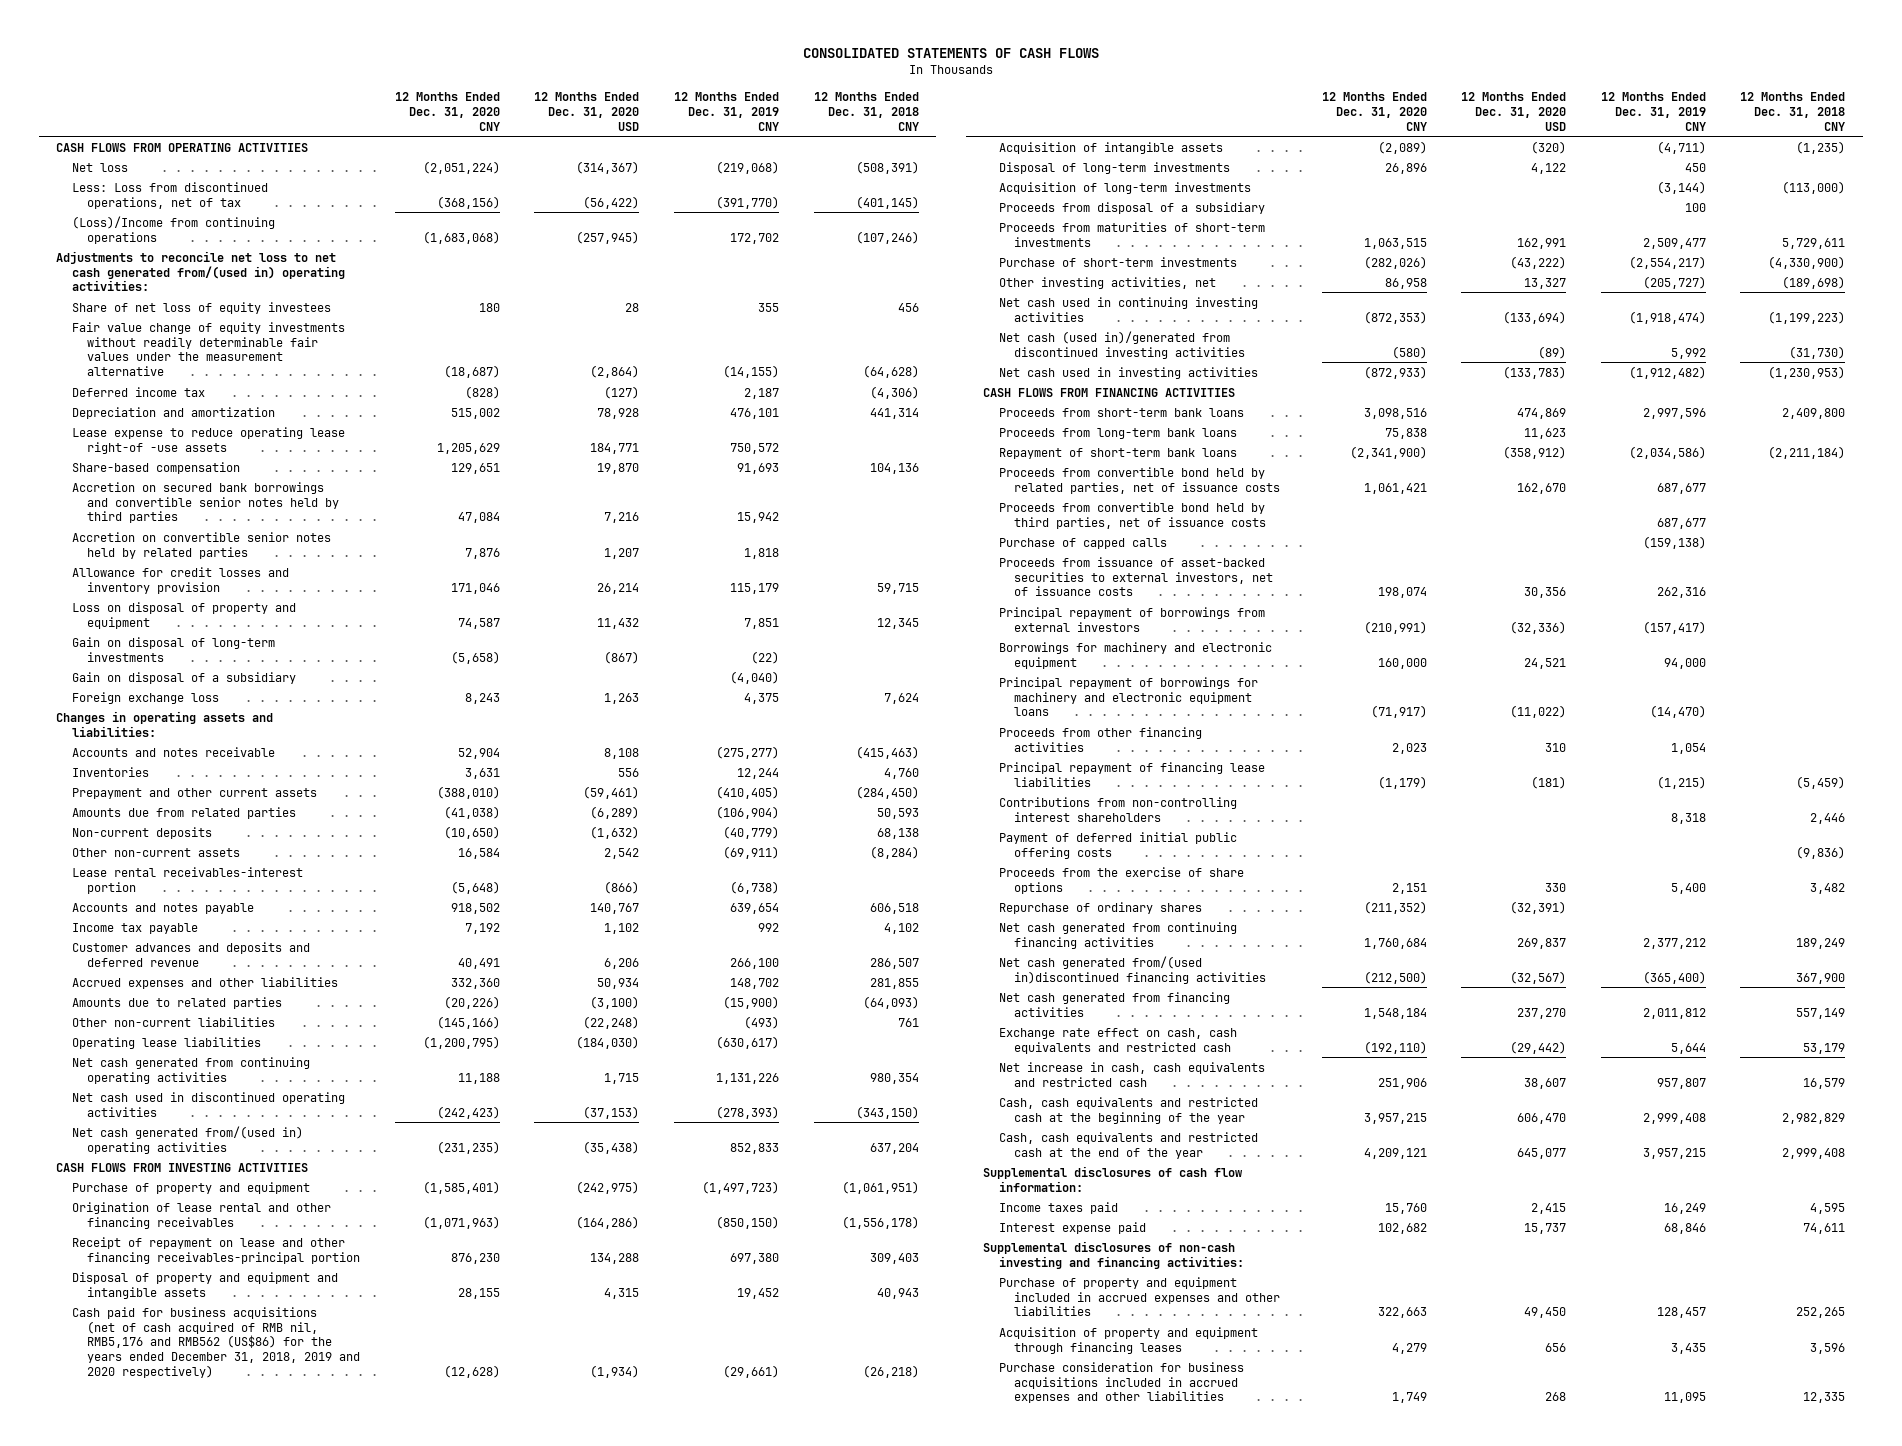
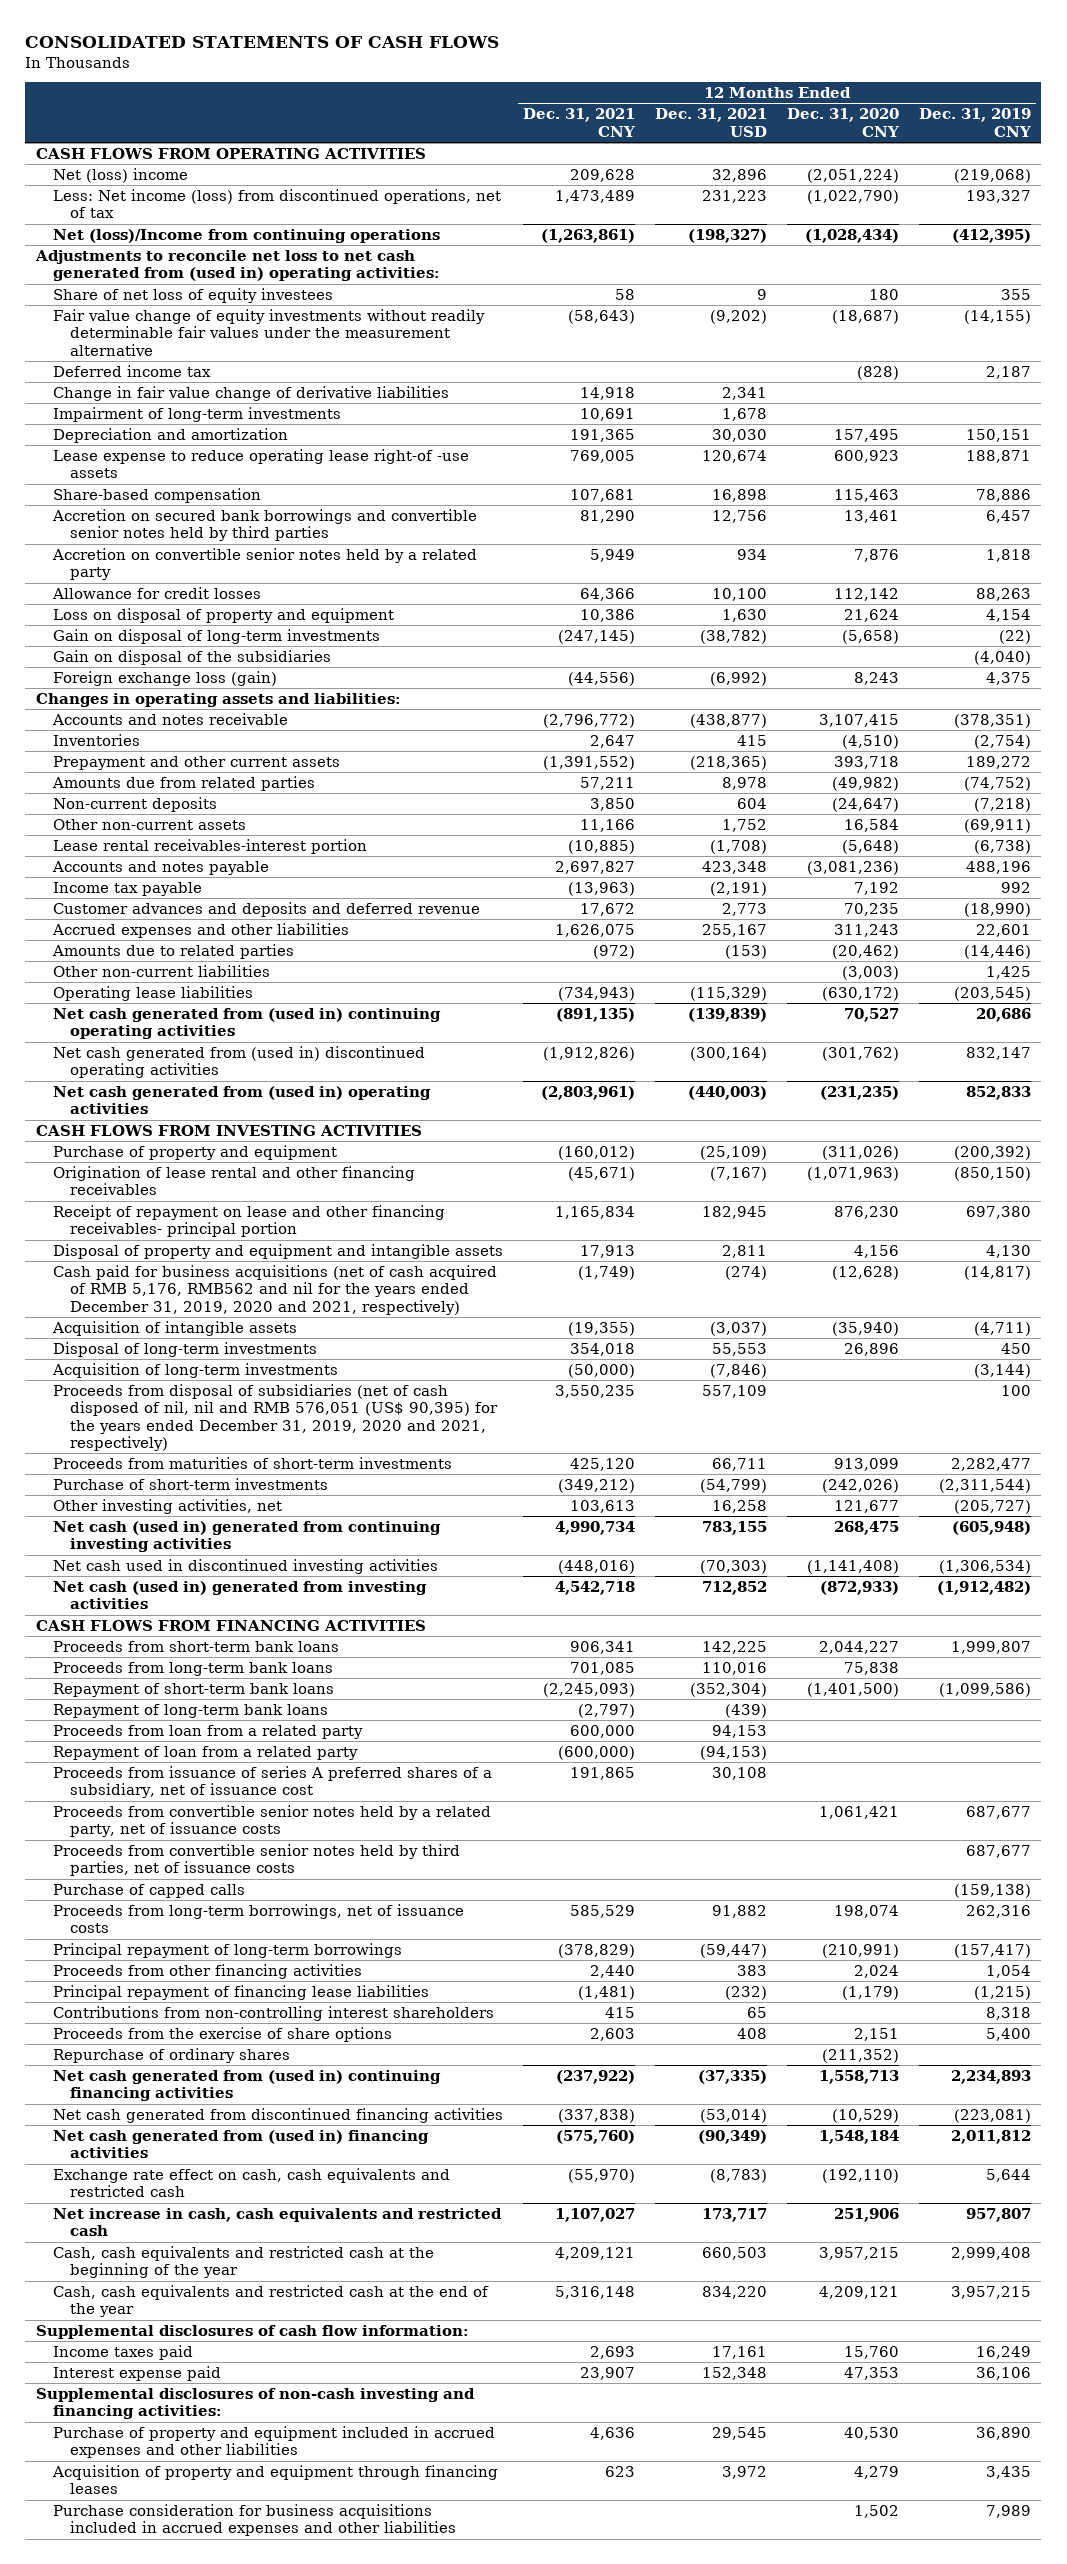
- | 12 Months Ended Dec. 31, 2020 CNY | 12 Months Ended Dec. 31, 2020 USD | 12 Months Ended Dec. 31, 2019 CNY | 12 Months Ended Dec. 31, 2018 CNY
+ | 12 Months Ended Dec. 31, 2021 CNY | 12 Months Ended Dec. 31, 2021 USD | 12 Months Ended Dec. 31, 2020 CNY | 12 Months Ended Dec. 31, 2019 CNY
- Net loss | (2,051,224) | (314,367) | (219,068) | (508,391)
- Less: Loss from discontinued operations, net of tax | (368,156) | (56,422) | (391,770) | (401,145)
- (Loss)/Income from continuing operations | (1,683,068) | (257,945) | 172,702 | (107,246)
- Adjustments to reconcile net loss to net cash generated from/(used in) operating activities:
+ Net (loss) income | 209,628 | 32,896 | (2,051,224) | (219,068)
+ Less: Net income (loss) from discontinued operations, net of tax | 1,473,489 | 231,223 | (1,022,790) | 193,327
+ Net (loss)/Income from continuing operations | (1,263,861) | (198,327) | (1,028,434) | (412,395)
+ Adjustments to reconcile net loss to net cash generated from (used in) operating activities:
- Depreciation and amortization | 515,002 | 78,928 | 476,101 | 441,314
- Lease expense to reduce operating lease right-of -use assets | 1,205,629 | 184,771 | 750,572 |
- Share-based compensation | 129,651 | 19,870 | 91,693 | 104,136
- Accretion on secured bank borrowings and convertible senior notes held by third parties | 47,084 | 7,216 | 15,942 |
- Accretion on convertible senior notes held by related parties | 7,876 | 1,207 | 1,818 |
- Allowance for credit losses and inventory provision | 171,046 | 26,214 | 115,179 | 59,715
- Loss on disposal of property and equipment | 74,587 | 11,432 | 7,851 | 12,345
+ Change in fair value change of derivative liabilities | 14,918 | 2,341 | |
+ Impairment of long-term investments | 10,691 | 1,678 | |
+ Depreciation and amortization | 191,365 | 30,030 | 157,495 | 150,151
+ Lease expense to reduce operating lease right-of -use assets | 769,005 | 120,674 | 600,923 | 188,871
+ Share-based compensation | 107,681 | 16,898 | 115,463 | 78,886
+ Accretion on secured bank borrowings and convertible senior notes held by third parties | 81,290 | 12,756 | 13,461 | 6,457
+ Accretion on convertible senior notes held by a related party | 5,949 | 934 | 7,876 | 1,818
+ Allowance for credit losses | 64,366 | 10,100 | 112,142 | 88,263
+ Loss on disposal of property and equipment | 10,386 | 1,630 | 21,624 | 4,154
- Gain on disposal of a subsidiary | | | (4,040) |
- Foreign exchange loss | 8,243 | 1,263 | 4,375 | 7,624
+ Gain on disposal of the subsidiaries | | | | (4,040)
+ Foreign exchange loss (gain) | (44,556) | (6,992) | 8,243 | 4,375
- Accounts and notes receivable | 52,904 | 8,108 | (275,277) | (415,463)
- Inventories | 3,631 | 556 | 12,244 | 4,760
- Prepayment and other current assets | (388,010) | (59,461) | (410,405) | (284,450)
- Amounts due from related parties | (41,038) | (6,289) | (106,904) | 50,593
- Non-current deposits | (10,650) | (1,632) | (40,779) | 68,138
+ Accounts and notes receivable | (2,796,772) | (438,877) | 3,107,415 | (378,351)
+ Inventories | 2,647 | 415 | (4,510) | (2,754)
+ Prepayment and other current assets | (1,391,552) | (218,365) | 393,718 | 189,272
+ Amounts due from related parties | 57,211 | 8,978 | (49,982) | (74,752)
+ Non-current deposits | 3,850 | 604 | (24,647) | (7,218)
- Accounts and notes payable | 918,502 | 140,767 | 639,654 | 606,518
+ Accounts and notes payable | 2,697,827 | 423,348 | (3,081,236) | 488,196
- Customer advances and deposits and deferred revenue | 40,491 | 6,206 | 266,100 | 286,507
- Accrued expenses and other liabilities | 332,360 | 50,934 | 148,702 | 281,855
- Amounts due to related parties | (20,226) | (3,100) | (15,900) | (64,093)
- Other non-current liabilities | (145,166) | (22,248) | (493) | 761
- Operating lease liabilities | (1,200,795) | (184,030) | (630,617) |
- Net cash generated from continuing operating activities | 11,188 | 1,715 | 1,131,226 | 980,354
- Net cash used in discontinued operating activities | (242,423) | (37,153) | (278,393) | (343,150)
- Net cash generated from/(used in) operating activities | (231,235) | (35,438) | 852,833 | 637,204
+ Customer advances and deposits and deferred revenue | 17,672 | 2,773 | 70,235 | (18,990)
+ Accrued expenses and other liabilities | 1,626,075 | 255,167 | 311,243 | 22,601
+ Amounts due to related parties | (972) | (153) | (20,462) | (14,446)
+ Other non-current liabilities | | | (3,003) | 1,425
+ Operating lease liabilities | (734,943) | (115,329) | (630,172) | (203,545)
+ Net cash generated from (used in) continuing operating activities | (891,135) | (139,839) | 70,527 | 20,686
+ Net cash generated from (used in) discontinued operating activities | (1,912,826) | (300,164) | (301,762) | 832,147
+ Net cash generated from (used in) operating activities | (2,803,961) | (440,003) | (231,235) | 852,833
- Purchase of property and equipment | (1,585,401) | (242,975) | (1,497,723) | (1,061,951)
+ Purchase of property and equipment | (160,012) | (25,109) | (311,026) | (200,392)
- Receipt of repayment on lease and other financing receivables-principal portion | 876,230 | 134,288 | 697,380 | 309,403
- Disposal of property and equipment and intangible assets | 28,155 | 4,315 | 19,452 | 40,943
- Cash paid for business acquisitions (net of cash acquired of RMB nil, RMB5,176 and RMB562 (US$86) for the years ended December 31, 2018, 2019 and 2020 respectively) | (12,628) | (1,934) | (29,661) | (26,218)
- Acquisition of intangible assets | (2,089) | (320) | (4,711) | (1,235)
+ Receipt of repayment on lease and other financing receivables- principal portion | 1,165,834 | 182,945 | 876,230 | 697,380
+ Disposal of property and equipment and intangible assets | 17,913 | 2,811 | 4,156 | 4,130
+ Cash paid for business acquisitions (net of cash acquired of RMB 5,176, RMB562 and nil for the years ended December 31, 2019, 2020 and 2021, respectively) | (1,749) | (274) | (12,628) | (14,817)
+ Acquisition of intangible assets | (19,355) | (3,037) | (35,940) | (4,711)
- Proceeds from disposal of a subsidiary | | | 100 |
- Proceeds from maturities of short-term investments | 1,063,515 | 162,991 | 2,509,477 | 5,729,611
- Purchase of short-term investments | (282,026) | (43,222) | (2,554,217) | (4,330,900)
- Other investing activities, net | 86,958 | 13,327 | (205,727) | (189,698)
- Net cash used in continuing investing activities | (872,353) | (133,694) | (1,918,474) | (1,199,223)
- Net cash (used in)/generated from discontinued investing activities | (580) | (89) | 5,992 | (31,730)
- Net cash used in investing activities | (872,933) | (133,783) | (1,912,482) | (1,230,953)
+ Proceeds from disposal of subsidiaries (net of cash disposed of nil, nil and RMB 576,051 (US$ 90,395) for the years ended December 31, 2019, 2020 and 2021, respectively) | 3,550,235 | 557,109 | | 100
+ Proceeds from maturities of short-term investments | 425,120 | 66,711 | 913,099 | 2,282,477
+ Purchase of short-term investments | (349,212) | (54,799) | (242,026) | (2,311,544)
+ Other investing activities, net | 103,613 | 16,258 | 121,677 | (205,727)
+ Net cash (used in) generated from continuing investing activities | 4,990,734 | 783,155 | 268,475 | (605,948)
+ Net cash used in discontinued investing activities | (448,016) | (70,303) | (1,141,408) | (1,306,534)
+ Net cash (used in) generated from investing activities | 4,542,718 | 712,852 | (872,933) | (1,912,482)
- Proceeds from short-term bank loans | 3,098,516 | 474,869 | 2,997,596 | 2,409,800
+ Proceeds from short-term bank loans | 906,341 | 142,225 | 2,044,227 | 1,999,807
- Repayment of short-term bank loans | (2,341,900) | (358,912) | (2,034,586) | (2,211,184)
- Proceeds from convertible bond held by related parties, net of issuance costs | 1,061,421 | 162,670 | 687,677 |
- Proceeds from convertible bond held by third parties, net of issuance costs | | | 687,677 |
+ Repayment of short-term bank loans | (2,245,093) | (352,304) | (1,401,500) | (1,099,586)
+ Repayment of long-term bank loans | (2,797) | (439) | |
+ Proceeds from loan from a related party | 600,000 | 94,153 | |
+ Repayment of loan from a related party | (600,000) | (94,153) | |
+ Proceeds from issuance of series A preferred shares of a subsidiary, net of issuance cost | 191,865 | 30,108 | |
+ Proceeds from convertible senior notes held by a related party, net of issuance costs | | | 1,061,421 | 687,677
+ Proceeds from convertible senior notes held by third parties, net of issuance costs | | | | 687,677
- Proceeds from issuance of asset-backed securities to external investors, net of issuance costs | 198,074 | 30,356 | 262,316 |
- Principal repayment of borrowings from external investors | (210,991) | (32,336) | (157,417) |
- Borrowings for machinery and electronic equipment | 160,000 | 24,521 | 94,000 |
- Principal repayment of borrowings for machinery and electronic equipment loans | (71,917) | (11,022) | (14,470) |
- Proceeds from other financing activities | 2,023 | 310 | 1,054 |
+ Proceeds from long-term borrowings, net of issuance costs | 585,529 | 91,882 | 198,074 | 262,316
+ Principal repayment of long-term borrowings | (378,829) | (59,447) | (210,991) | (157,417)
+ Proceeds from other financing activities | 2,440 | 383 | 2,024 | 1,054
- Payment of deferred initial public offering costs | | | | (9,836)
- Net cash generated from continuing financing activities | 1,760,684 | 269,837 | 2,377,212 | 189,249
- Net cash generated from/(used in)discontinued financing activities | (212,500) | (32,567) | (365,400) | 367,900
- Net cash generated from financing activities | 1,548,184 | 237,270 | 2,011,812 | 557,149
+ Net cash generated from (used in) continuing financing activities | (237,922) | (37,335) | 1,558,713 | 2,234,893
+ Net cash generated from discontinued financing activities | (337,838) | (53,014) | (10,529) | (223,081)
+ Net cash generated from (used in) financing activities | (575,760) | (90,349) | 1,548,184 | 2,011,812
- Interest expense paid | 102,682 | 15,737 | 68,846 | 74,611
+ Interest expense paid | 23,907 | 152,348 | 47,353 | 36,106
- Purchase of property and equipment included in accrued expenses and other liabilities | 322,663 | 49,450 | 128,457 | 252,265
+ Purchase of property and equipment included in accrued expenses and other liabilities | 4,636 | 29,545 | 40,530 | 36,890
- Purchase consideration for business acquisitions included in accrued expenses and other liabilities | 1,749 | 268 | 11,095 | 12,335
+ Purchase consideration for business acquisitions included in accrued expenses and other liabilities | | | 1,502 | 7,989

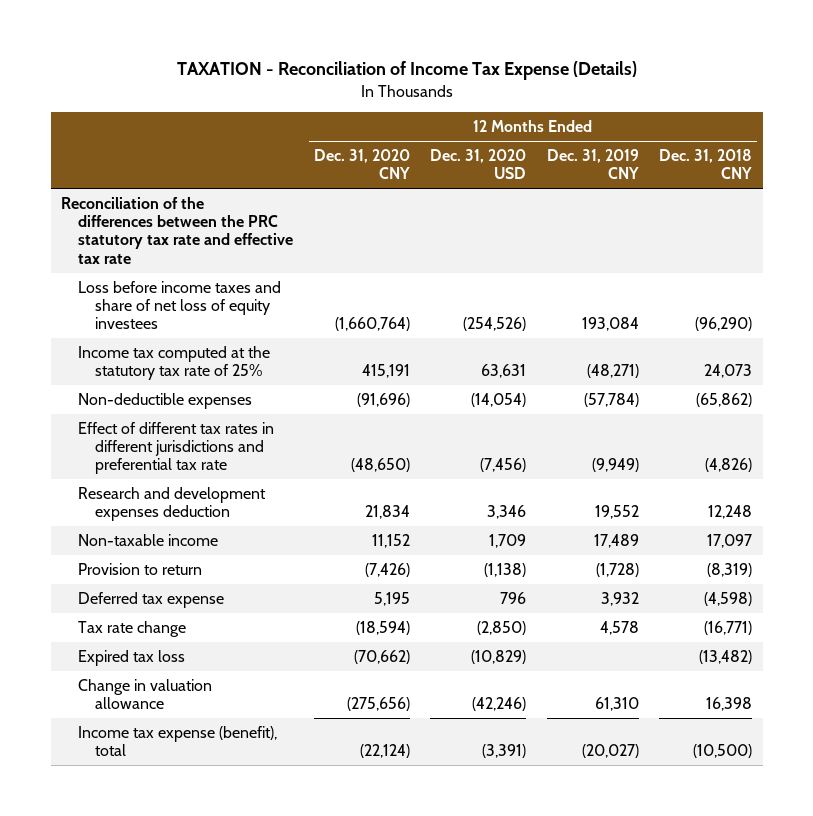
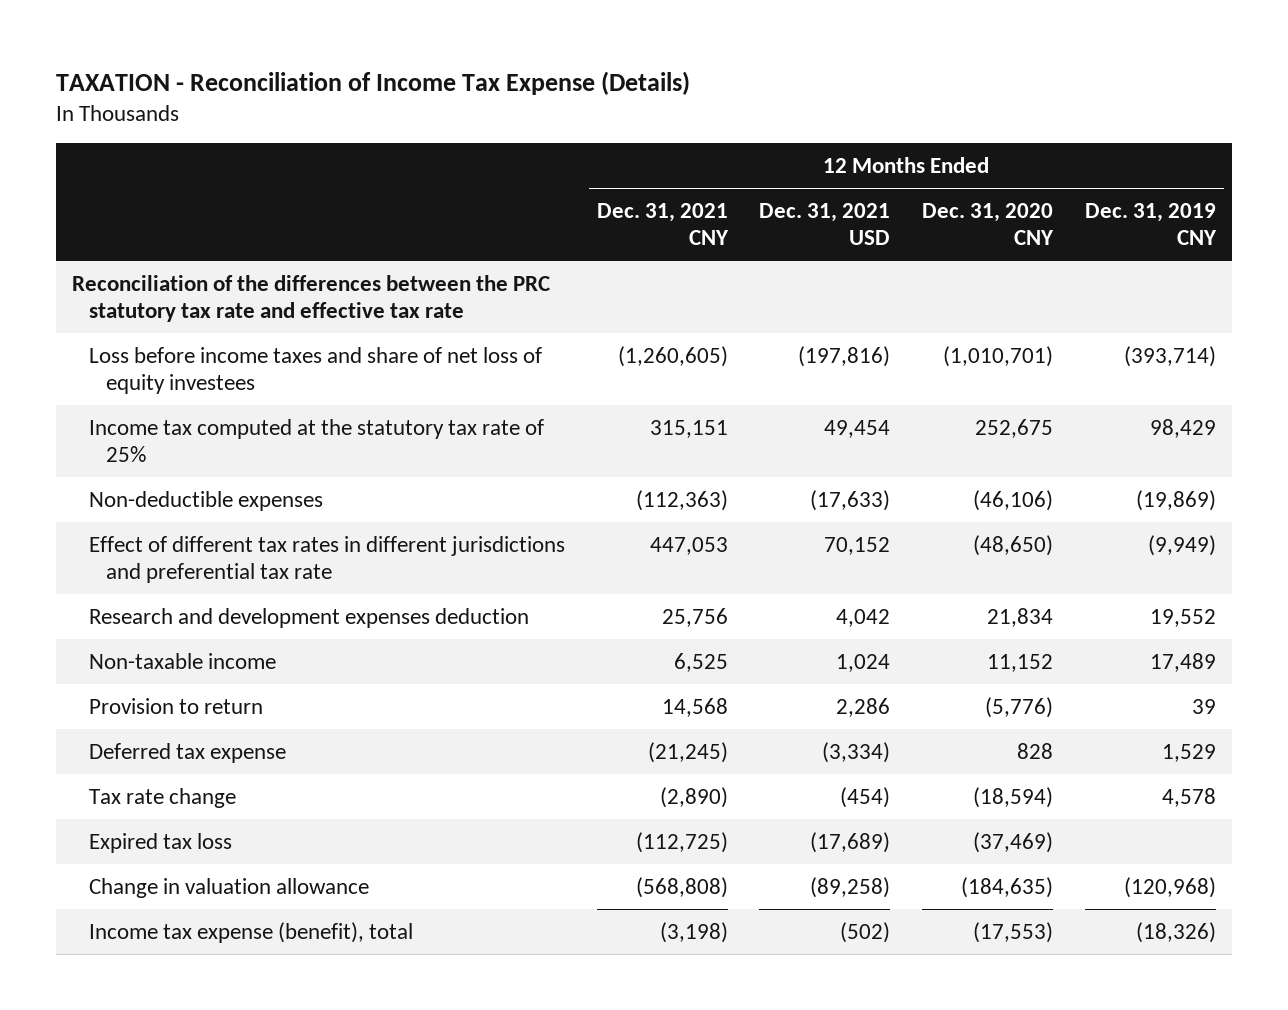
- | 12 Months Ended Dec. 31, 2020 CNY | 12 Months Ended Dec. 31, 2020 USD | 12 Months Ended Dec. 31, 2019 CNY | 12 Months Ended Dec. 31, 2018 CNY
+ | 12 Months Ended Dec. 31, 2021 CNY | 12 Months Ended Dec. 31, 2021 USD | 12 Months Ended Dec. 31, 2020 CNY | 12 Months Ended Dec. 31, 2019 CNY
- Loss before income taxes and share of net loss of equity investees | (1,660,764) | (254,526) | 193,084 | (96,290)
- Income tax computed at the statutory tax rate of 25% | 415,191 | 63,631 | (48,271) | 24,073
- Non-deductible expenses | (91,696) | (14,054) | (57,784) | (65,862)
+ Loss before income taxes and share of net loss of equity investees | (1,260,605) | (197,816) | (1,010,701) | (393,714)
+ Income tax computed at the statutory tax rate of 25% | 315,151 | 49,454 | 252,675 | 98,429
+ Non-deductible expenses | (112,363) | (17,633) | (46,106) | (19,869)
- Provision to return | (7,426) | (1,138) | (1,728) | (8,319)
- Deferred tax expense | 5,195 | 796 | 3,932 | (4,598)
+ Provision to return | 14,568 | 2,286 | (5,776) | 39
+ Deferred tax expense | (21,245) | (3,334) | 828 | 1,529
- Expired tax loss | (70,662) | (10,829) | | (13,482)
- Change in valuation allowance | (275,656) | (42,246) | 61,310 | 16,398
- Income tax expense (benefit), total | (22,124) | (3,391) | (20,027) | (10,500)
+ Expired tax loss | (112,725) | (17,689) | (37,469) |
+ Change in valuation allowance | (568,808) | (89,258) | (184,635) | (120,968)
+ Income tax expense (benefit), total | (3,198) | (502) | (17,553) | (18,326)

